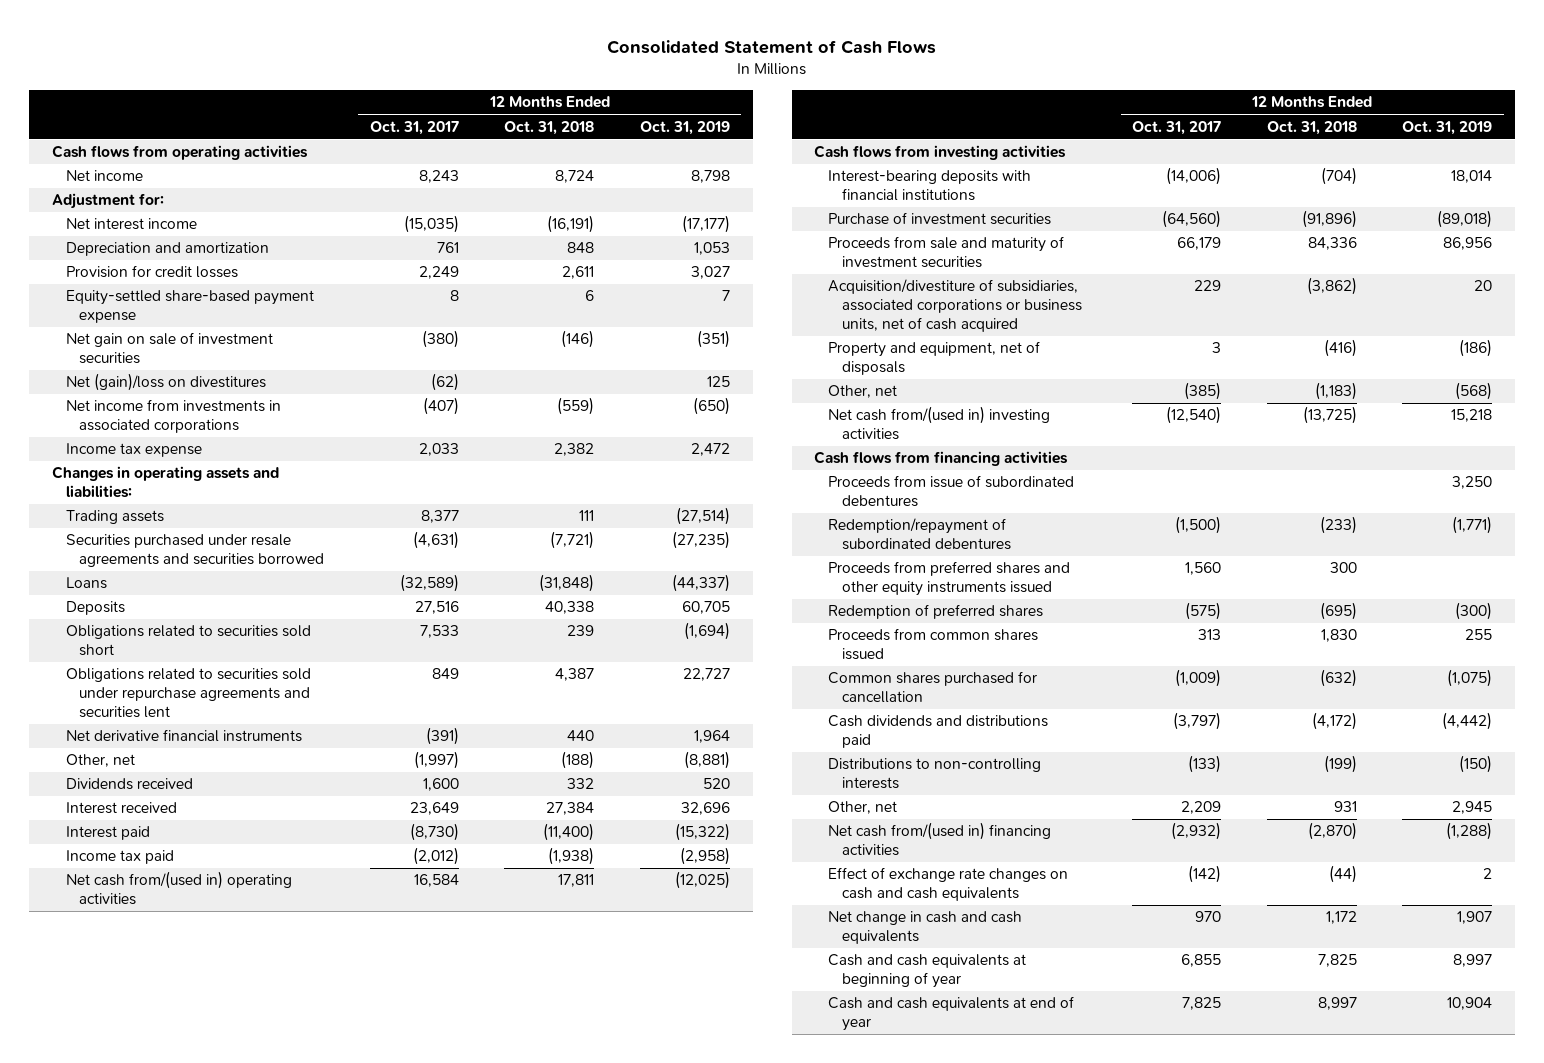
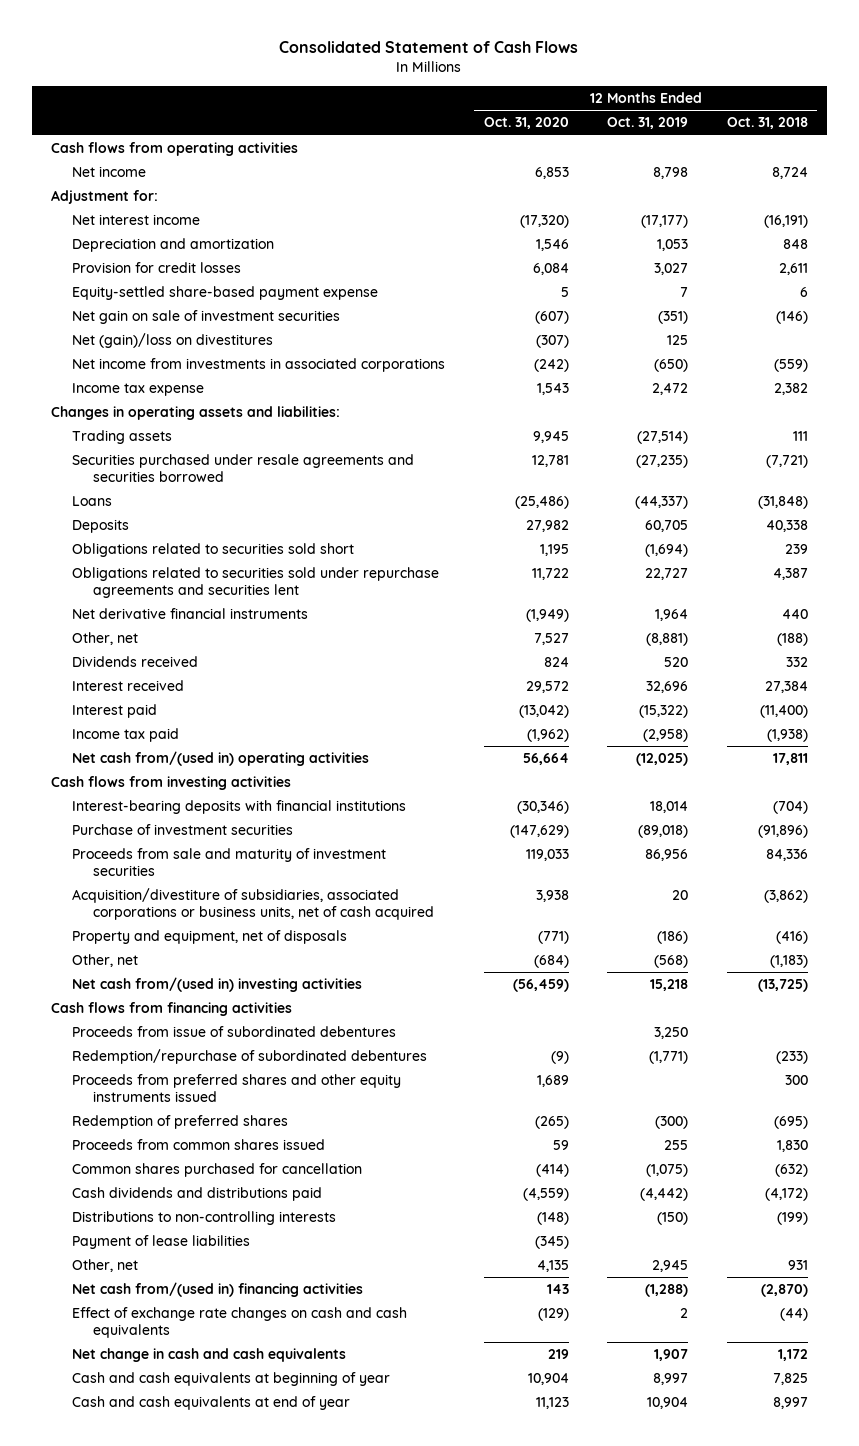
- | 12 Months Ended Oct. 31, 2017 | 12 Months Ended Oct. 31, 2018 | 12 Months Ended Oct. 31, 2019
+ | 12 Months Ended Oct. 31, 2020 | 12 Months Ended Oct. 31, 2019 | 12 Months Ended Oct. 31, 2018
- Redemption/repayment of subordinated debentures | (1,500) | (233) | (1,771)
+ Redemption/repurchase of subordinated debentures | (9) | (1,771) | (233)
+ Payment of lease liabilities | (345) | |

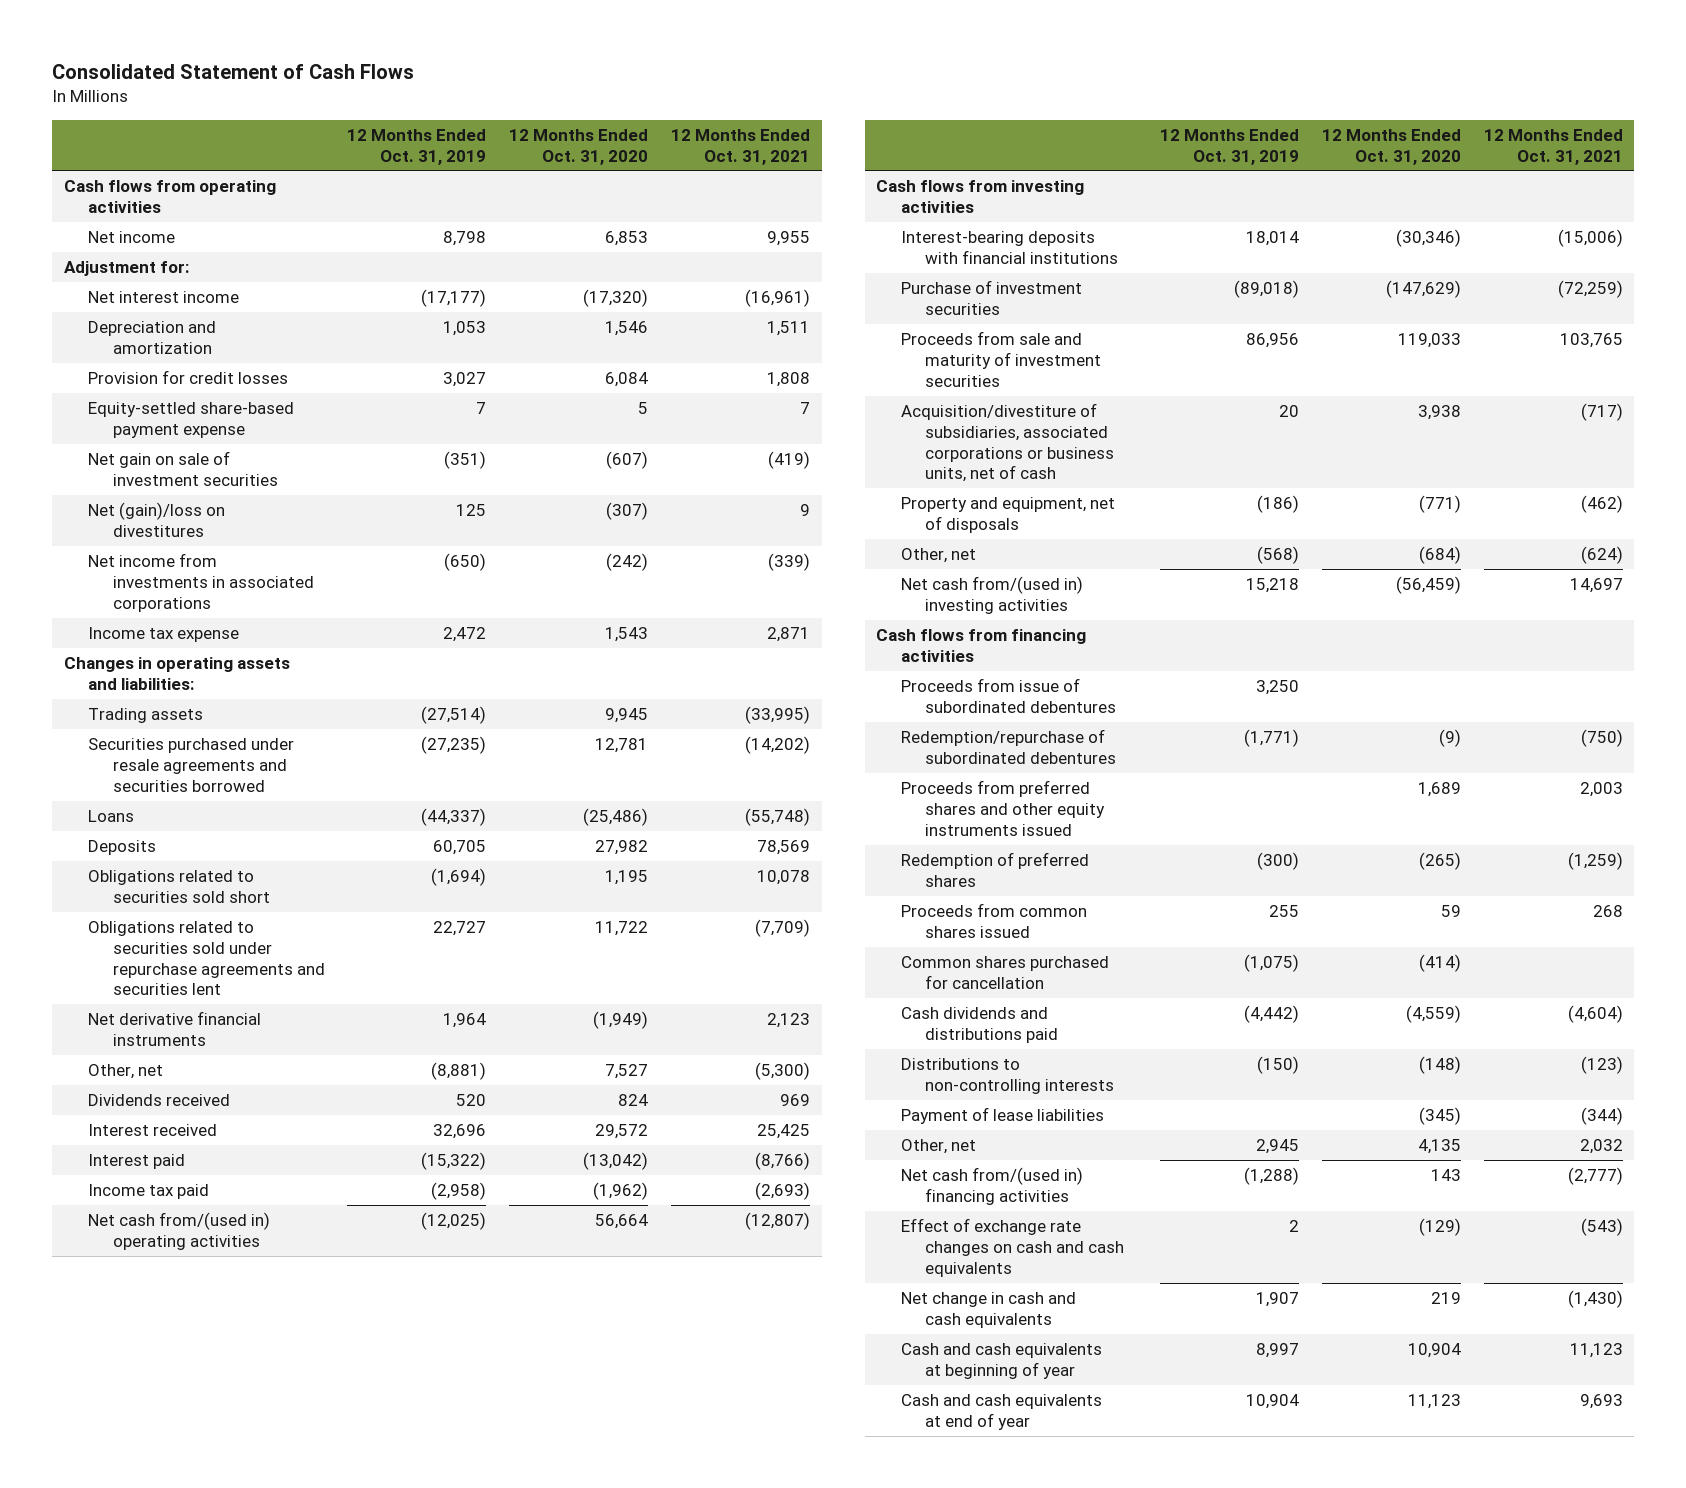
- | 12 Months Ended Oct. 31, 2020 | 12 Months Ended Oct. 31, 2019 | 12 Months Ended Oct. 31, 2018
+ | 12 Months Ended Oct. 31, 2019 | 12 Months Ended Oct. 31, 2020 | 12 Months Ended Oct. 31, 2021
- Acquisition/divestiture of subsidiaries, associated corporations or business units, net of cash acquired | 3,938 | 20 | (3,862)
+ Acquisition/divestiture of subsidiaries, associated corporations or business units, net of cash | 20 | 3,938 | (717)

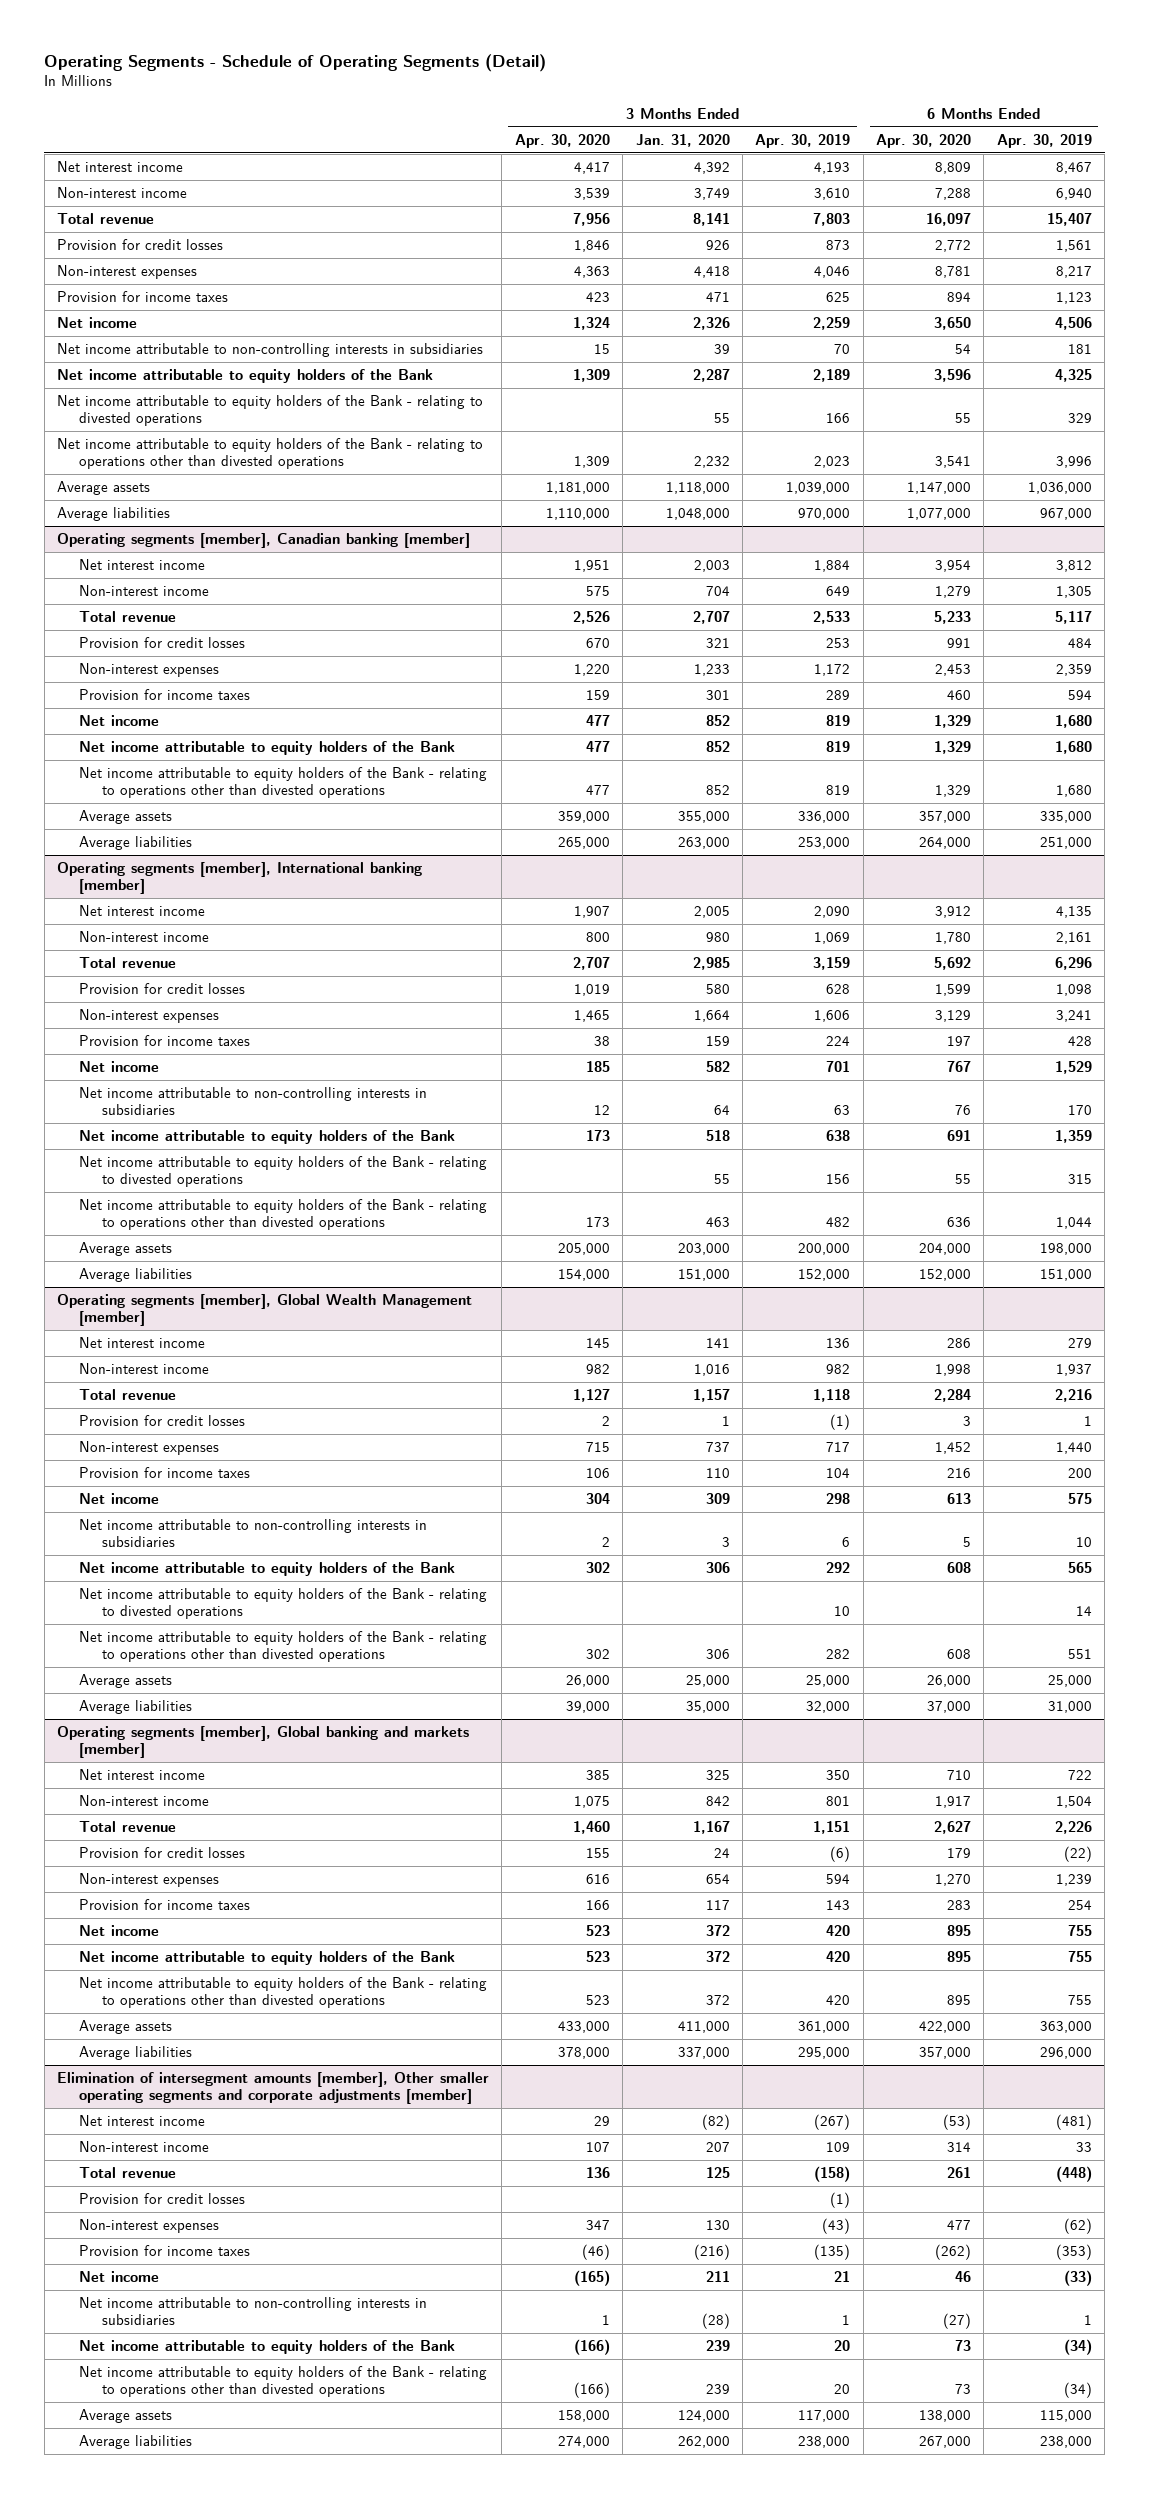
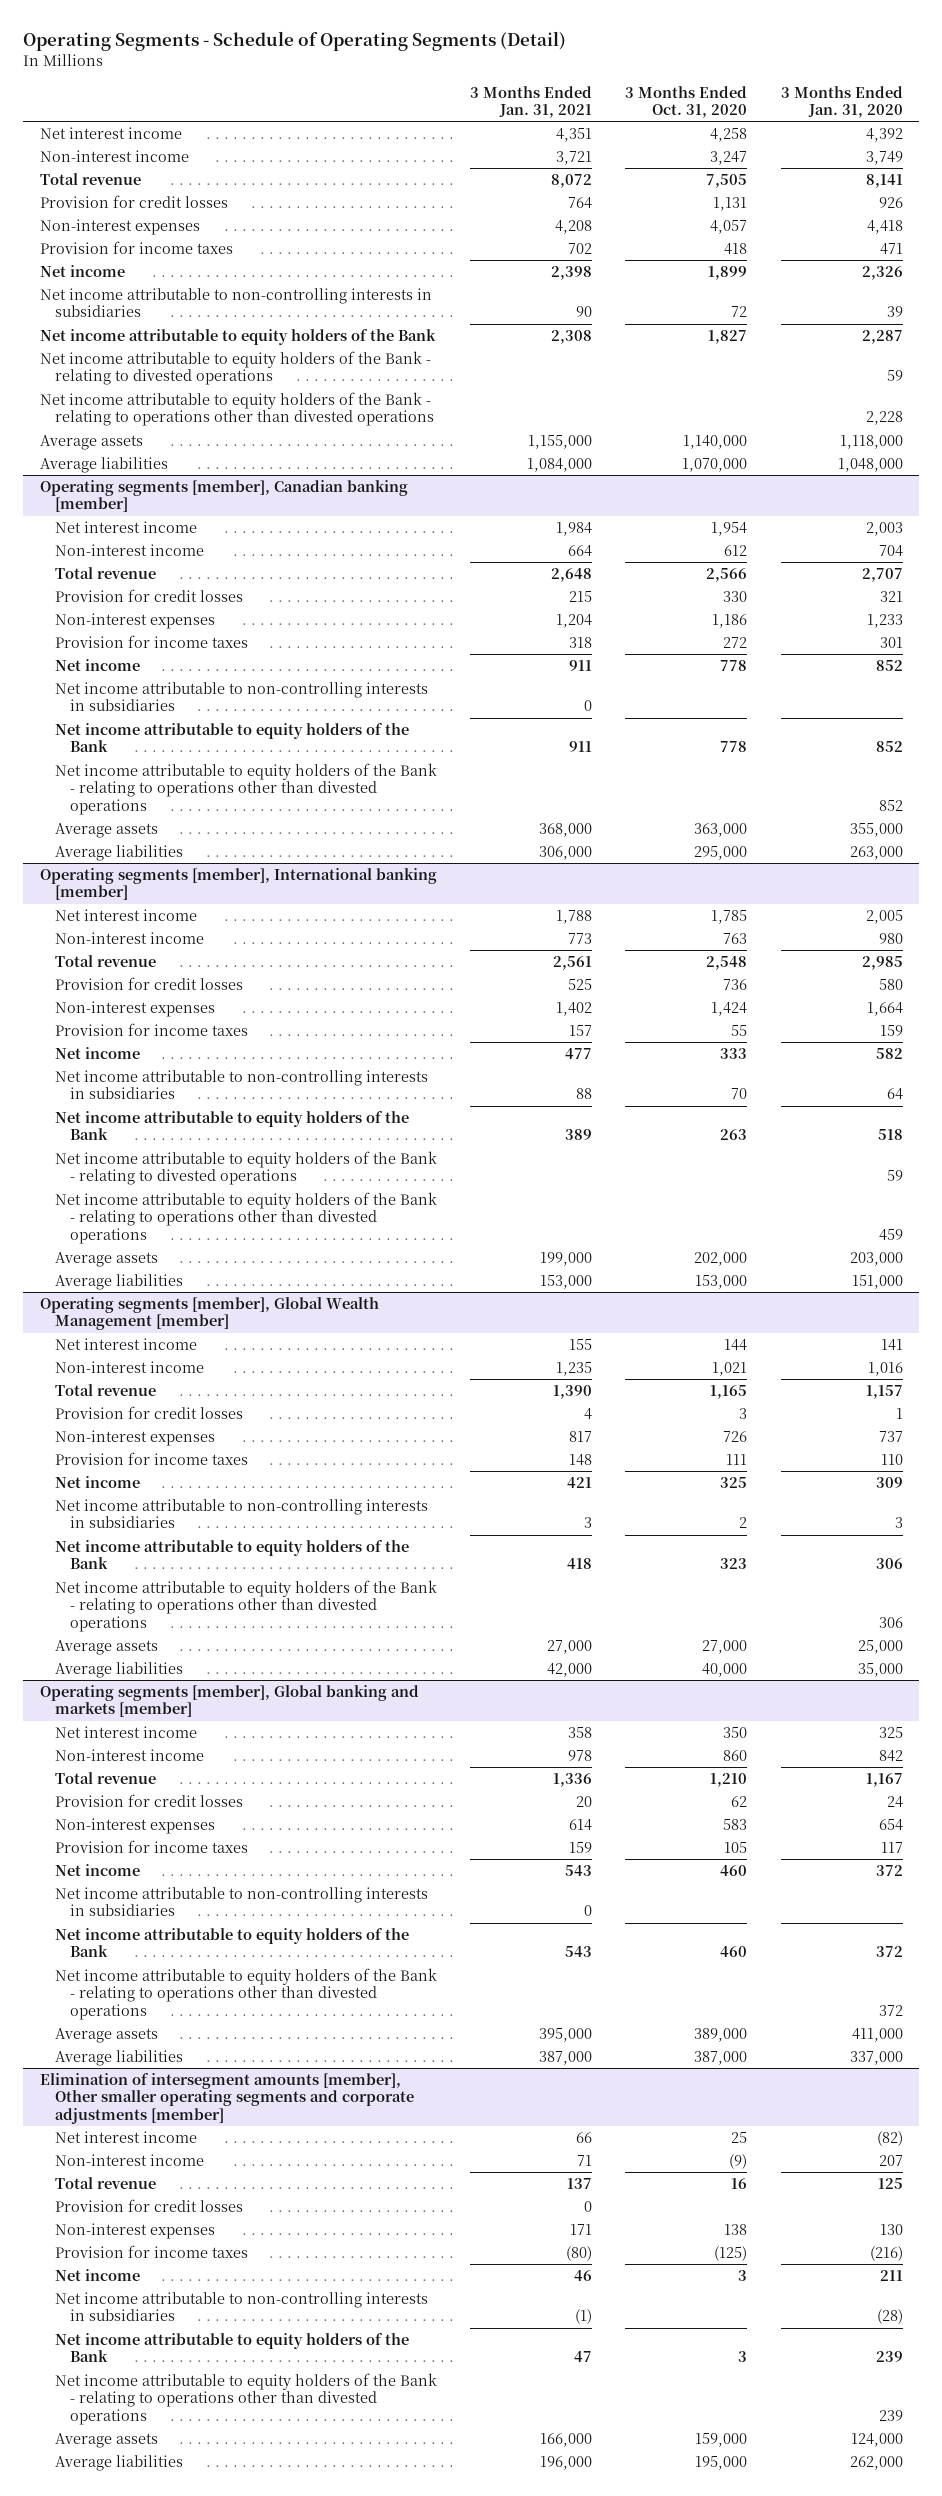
- | 3 Months Ended Apr. 30, 2020 | 3 Months Ended Jan. 31, 2020 | 3 Months Ended Apr. 30, 2019 | 6 Months Ended Apr. 30, 2020 | 6 Months Ended Apr. 30, 2019
+ | 3 Months Ended Jan. 31, 2021 | 3 Months Ended Oct. 31, 2020 | 3 Months Ended Jan. 31, 2020
- Net income attributable to equity holders of the Bank - relating to divested operations | | 55 | 166 | 55 | 329
- Net income attributable to equity holders of the Bank - relating to operations other than divested operations | 1,309 | 2,232 | 2,023 | 3,541 | 3,996
+ Net income attributable to equity holders of the Bank - relating to divested operations | | | 59
+ Net income attributable to equity holders of the Bank - relating to operations other than divested operations | | | 2,228
@ Operating segments [member], Canadian banking [member]
+ Net income attributable to non-controlling interests in subsidiaries | 0 | |
@ Operating segments [member], International banking [member]
- Net income attributable to equity holders of the Bank - relating to divested operations | | 55 | 156 | 55 | 315
- Net income attributable to equity holders of the Bank - relating to operations other than divested operations | 173 | 463 | 482 | 636 | 1,044
+ Net income attributable to equity holders of the Bank - relating to divested operations | | | 59
+ Net income attributable to equity holders of the Bank - relating to operations other than divested operations | | | 459
@ Operating segments [member], Global Wealth Management [member]
- Net income attributable to equity holders of the Bank - relating to divested operations | | | 10 | | 14
@ Operating segments [member], Global banking and markets [member]
+ Net income attributable to non-controlling interests in subsidiaries | 0 | |

